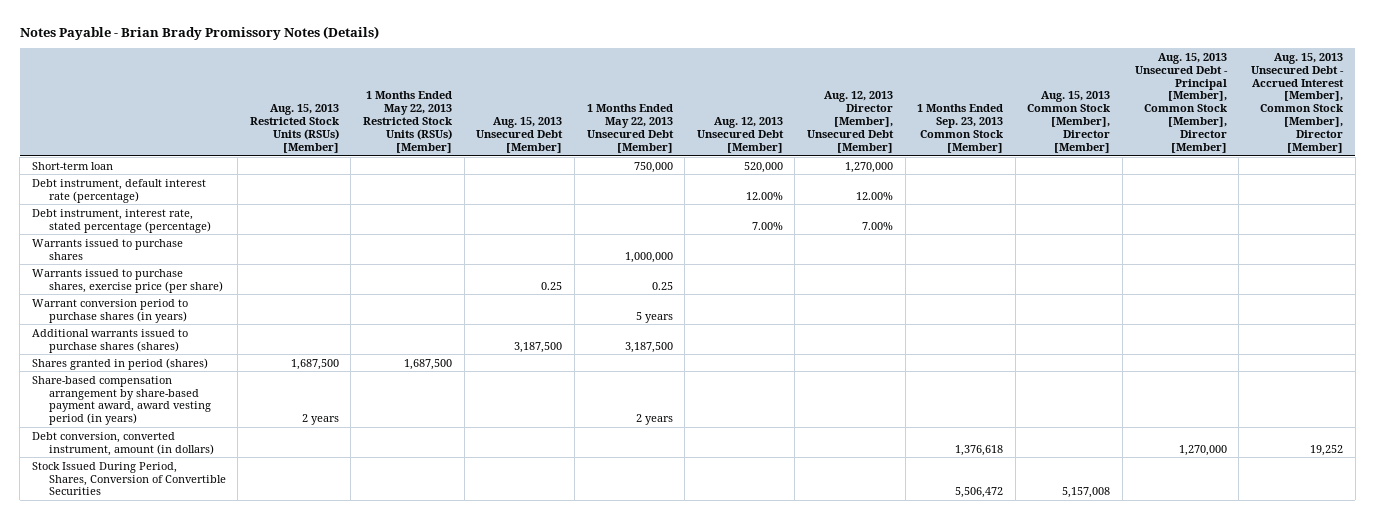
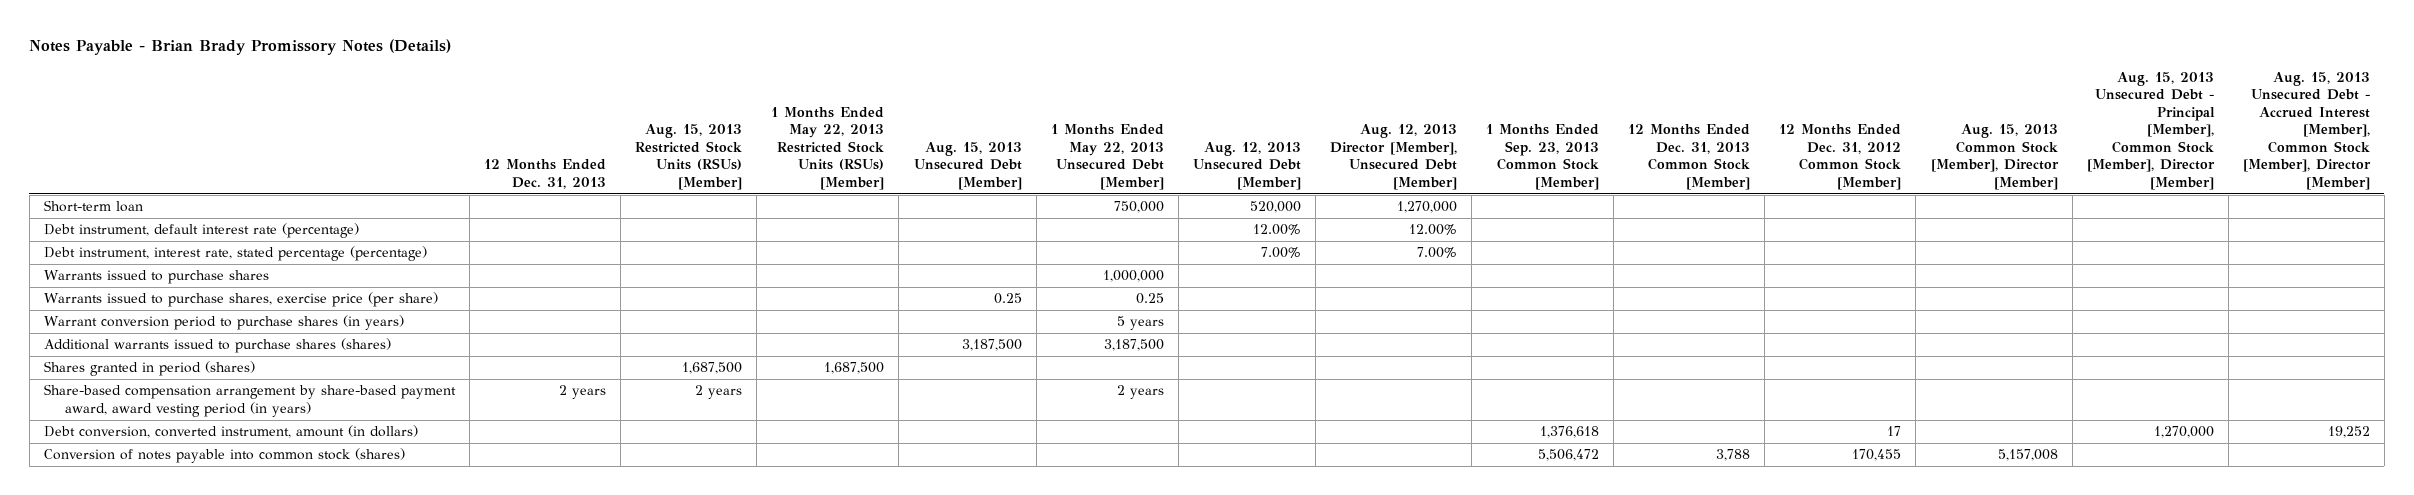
- | Aug. 15, 2013 Restricted Stock Units (RSUs) [Member] | 1 Months Ended May 22, 2013 Restricted Stock Units (RSUs) [Member] | Aug. 15, 2013 Unsecured Debt [Member] | 1 Months Ended May 22, 2013 Unsecured Debt [Member] | Aug. 12, 2013 Unsecured Debt [Member] | Aug. 12, 2013 Director [Member], Unsecured Debt [Member] | 1 Months Ended Sep. 23, 2013 Common Stock [Member] | Aug. 15, 2013 Common Stock [Member], Director [Member] | Aug. 15, 2013 Unsecured Debt - Principal [Member], Common Stock [Member], Director [Member] | Aug. 15, 2013 Unsecured Debt - Accrued Interest [Member], Common Stock [Member], Director [Member]
+ | 12 Months Ended Dec. 31, 2013 | Aug. 15, 2013 Restricted Stock Units (RSUs) [Member] | 1 Months Ended May 22, 2013 Restricted Stock Units (RSUs) [Member] | Aug. 15, 2013 Unsecured Debt [Member] | 1 Months Ended May 22, 2013 Unsecured Debt [Member] | Aug. 12, 2013 Unsecured Debt [Member] | Aug. 12, 2013 Director [Member], Unsecured Debt [Member] | 1 Months Ended Sep. 23, 2013 Common Stock [Member] | 12 Months Ended Dec. 31, 2013 Common Stock [Member] | 12 Months Ended Dec. 31, 2012 Common Stock [Member] | Aug. 15, 2013 Common Stock [Member], Director [Member] | Aug. 15, 2013 Unsecured Debt - Principal [Member], Common Stock [Member], Director [Member] | Aug. 15, 2013 Unsecured Debt - Accrued Interest [Member], Common Stock [Member], Director [Member]
- Stock Issued During Period, Shares, Conversion of Convertible Securities | | | | | | | 5,506,472 | 5,157,008 | |
+ Conversion of notes payable into common stock (shares) | | | | | | | | 5,506,472 | 3,788 | 170,455 | 5,157,008 | |

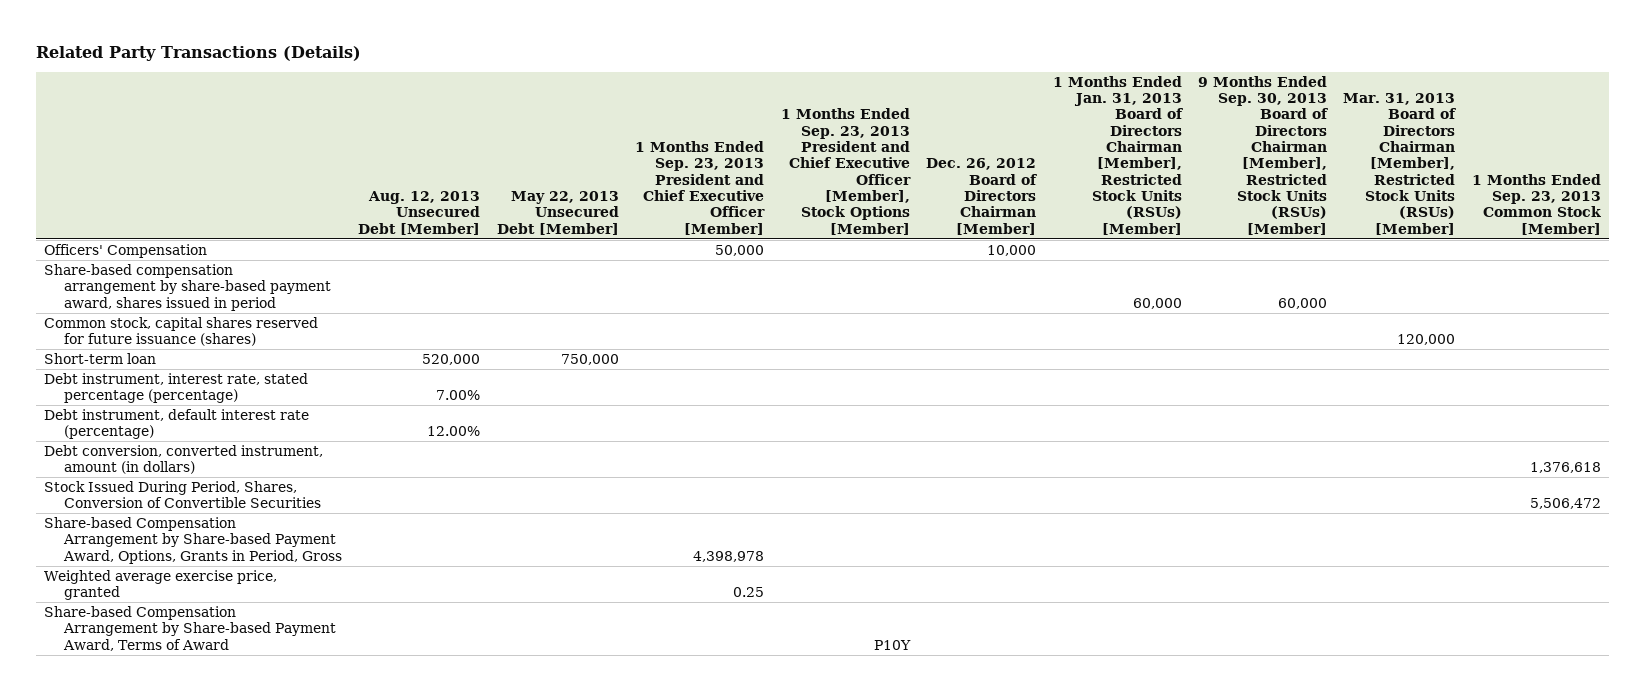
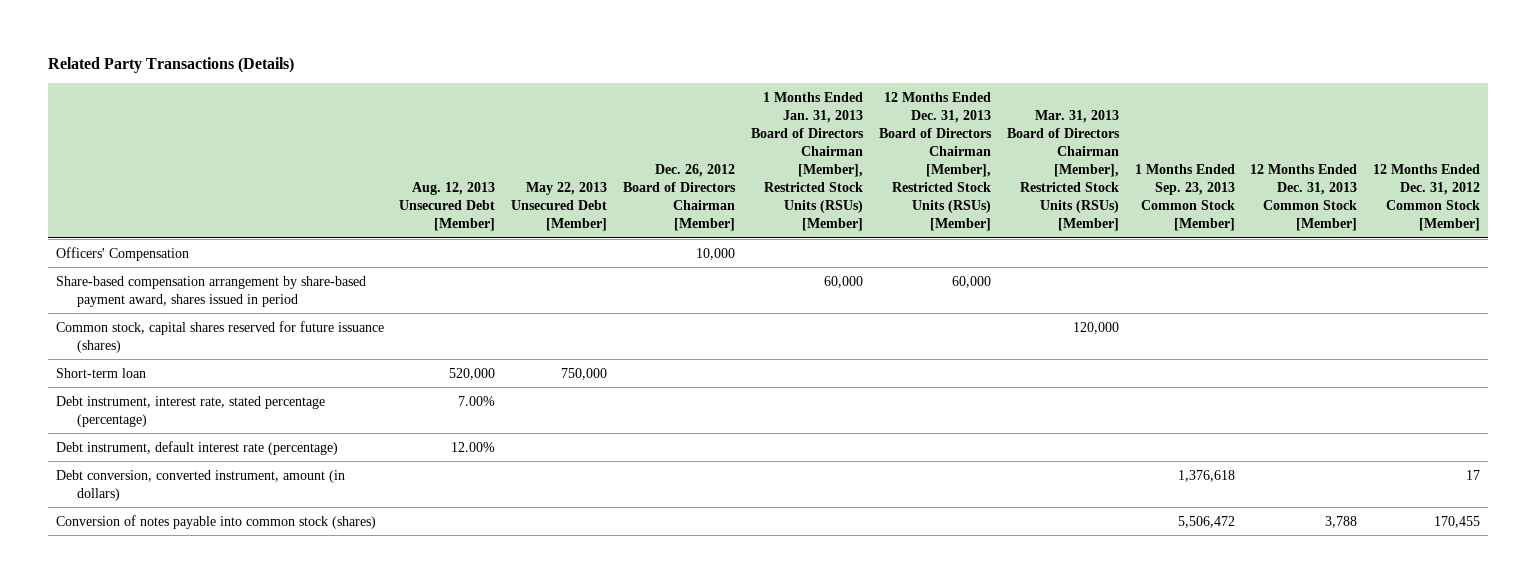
- | Aug. 12, 2013 Unsecured Debt [Member] | May 22, 2013 Unsecured Debt [Member] | 1 Months Ended Sep. 23, 2013 President and Chief Executive Officer [Member] | 1 Months Ended Sep. 23, 2013 President and Chief Executive Officer [Member], Stock Options [Member] | Dec. 26, 2012 Board of Directors Chairman [Member] | 1 Months Ended Jan. 31, 2013 Board of Directors Chairman [Member], Restricted Stock Units (RSUs) [Member] | 9 Months Ended Sep. 30, 2013 Board of Directors Chairman [Member], Restricted Stock Units (RSUs) [Member] | Mar. 31, 2013 Board of Directors Chairman [Member], Restricted Stock Units (RSUs) [Member] | 1 Months Ended Sep. 23, 2013 Common Stock [Member]
+ | Aug. 12, 2013 Unsecured Debt [Member] | May 22, 2013 Unsecured Debt [Member] | Dec. 26, 2012 Board of Directors Chairman [Member] | 1 Months Ended Jan. 31, 2013 Board of Directors Chairman [Member], Restricted Stock Units (RSUs) [Member] | 12 Months Ended Dec. 31, 2013 Board of Directors Chairman [Member], Restricted Stock Units (RSUs) [Member] | Mar. 31, 2013 Board of Directors Chairman [Member], Restricted Stock Units (RSUs) [Member] | 1 Months Ended Sep. 23, 2013 Common Stock [Member] | 12 Months Ended Dec. 31, 2013 Common Stock [Member] | 12 Months Ended Dec. 31, 2012 Common Stock [Member]
- Stock Issued During Period, Shares, Conversion of Convertible Securities | | | | | | | | | 5,506,472
- Share-based Compensation Arrangement by Share-based Payment Award, Options, Grants in Period, Gross | | | 4,398,978 | | | | | |
- Weighted average exercise price, granted | | | 0.25 | | | | | |
- Share-based Compensation Arrangement by Share-based Payment Award, Terms of Award | | | | P10Y | | | | |
+ Conversion of notes payable into common stock (shares) | | | | | | | 5,506,472 | 3,788 | 170,455

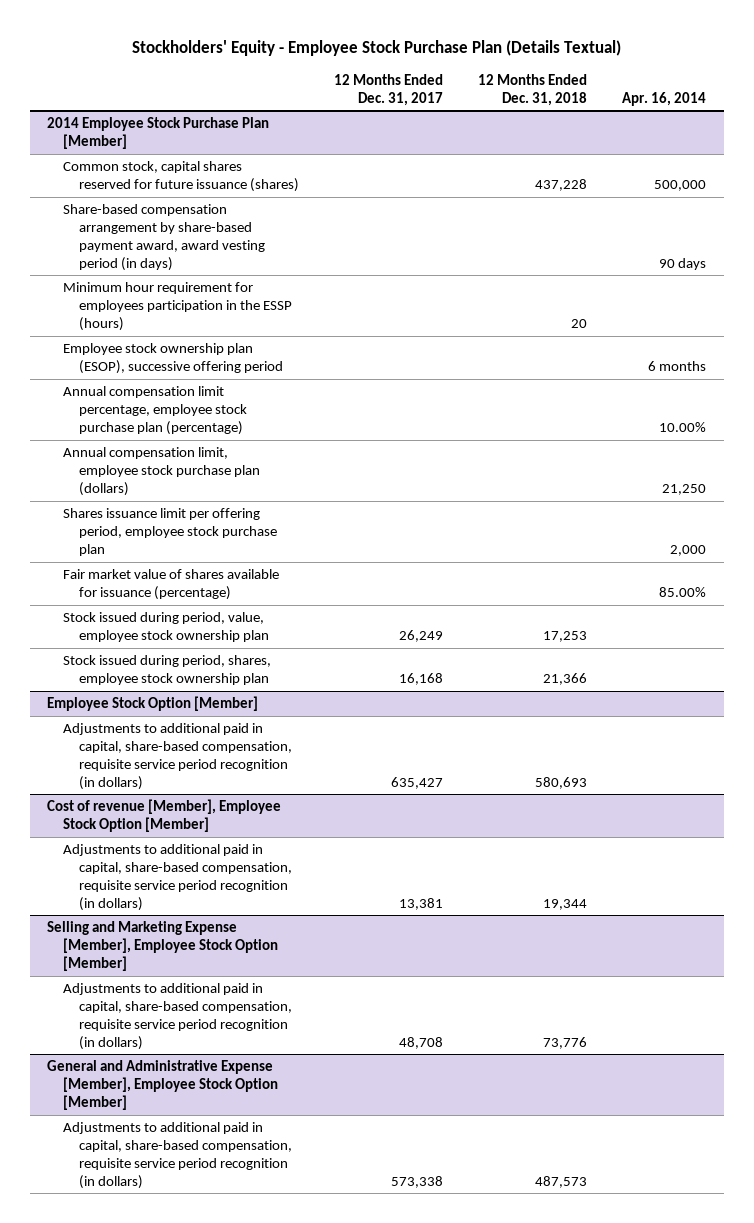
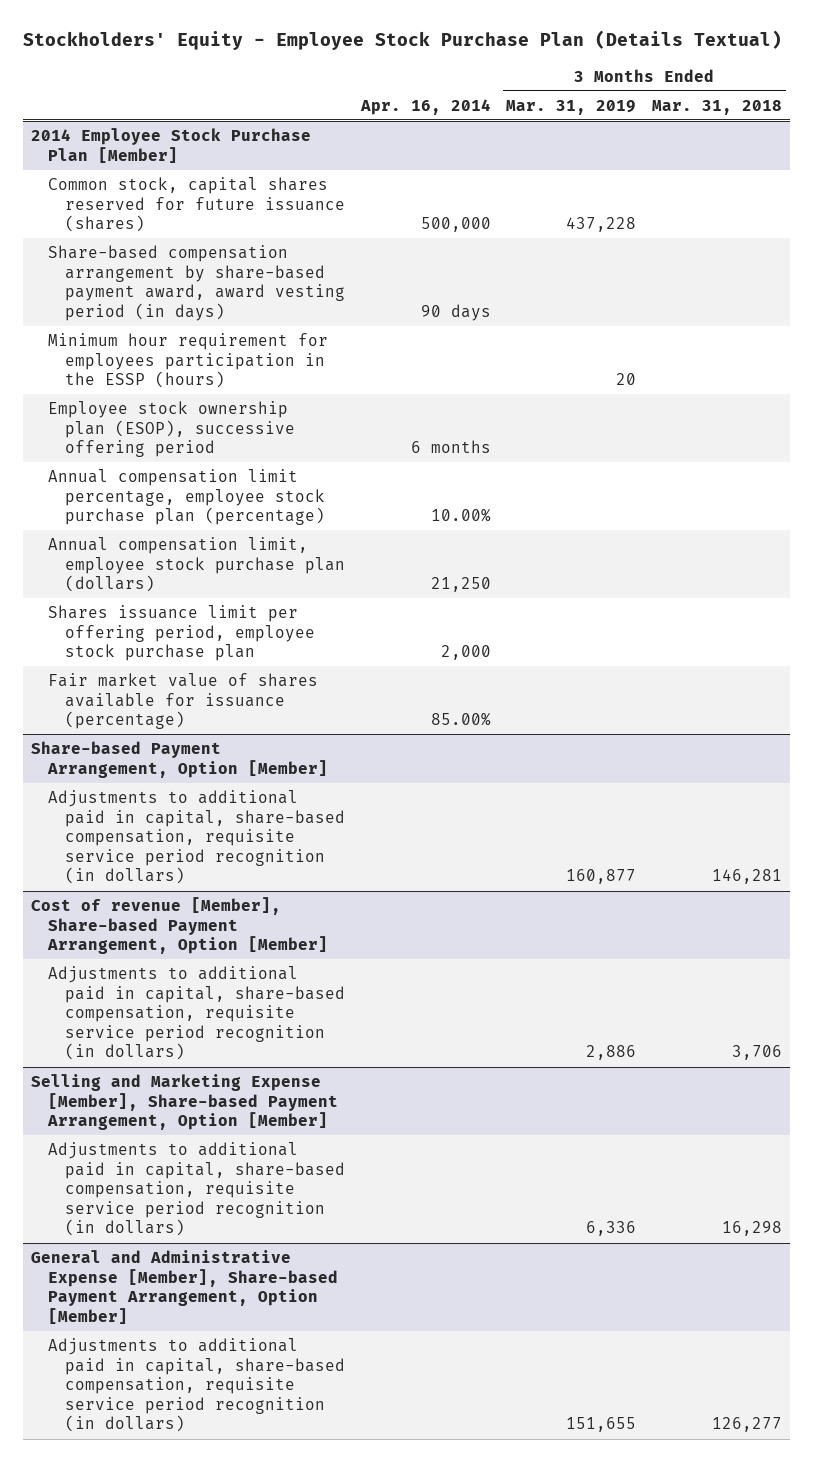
- | 12 Months Ended Dec. 31, 2017 | 12 Months Ended Dec. 31, 2018 | Apr. 16, 2014
+ | Apr. 16, 2014 | 3 Months Ended Mar. 31, 2019 | 3 Months Ended Mar. 31, 2018
@ 2014 Employee Stock Purchase Plan [Member]
- Stock issued during period, value, employee stock ownership plan | 26,249 | 17,253 |
- Stock issued during period, shares, employee stock ownership plan | 16,168 | 21,366 |
- Employee Stock Option [Member]
+ Share-based Payment Arrangement, Option [Member]
- Cost of revenue [Member], Employee Stock Option [Member]
- Adjustments to additional paid in capital, share-based compensation, requisite service period recognition (in dollars) | 13,381 | 19,344 |
- Selling and Marketing Expense [Member], Employee Stock Option [Member]
- Adjustments to additional paid in capital, share-based compensation, requisite service period recognition (in dollars) | 48,708 | 73,776 |
- General and Administrative Expense [Member], Employee Stock Option [Member]
- Adjustments to additional paid in capital, share-based compensation, requisite service period recognition (in dollars) | 573,338 | 487,573 |
+ Cost of revenue [Member], Share-based Payment Arrangement, Option [Member]
+ Adjustments to additional paid in capital, share-based compensation, requisite service period recognition (in dollars) | | 2,886 | 3,706
+ Selling and Marketing Expense [Member], Share-based Payment Arrangement, Option [Member]
+ Adjustments to additional paid in capital, share-based compensation, requisite service period recognition (in dollars) | | 6,336 | 16,298
+ General and Administrative Expense [Member], Share-based Payment Arrangement, Option [Member]
+ Adjustments to additional paid in capital, share-based compensation, requisite service period recognition (in dollars) | | 151,655 | 126,277

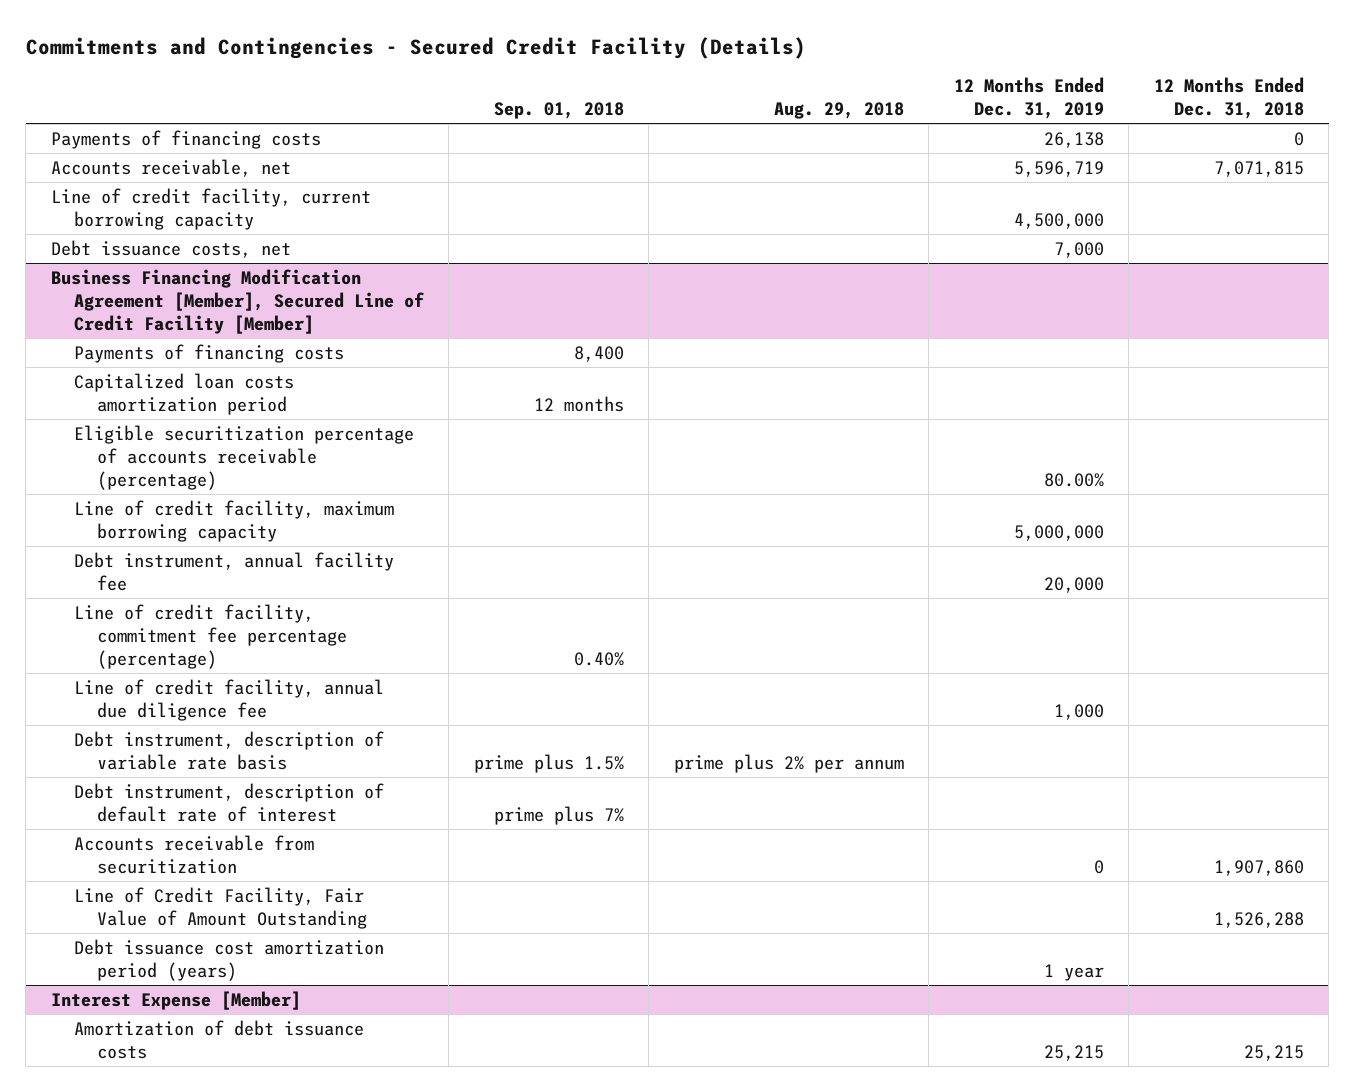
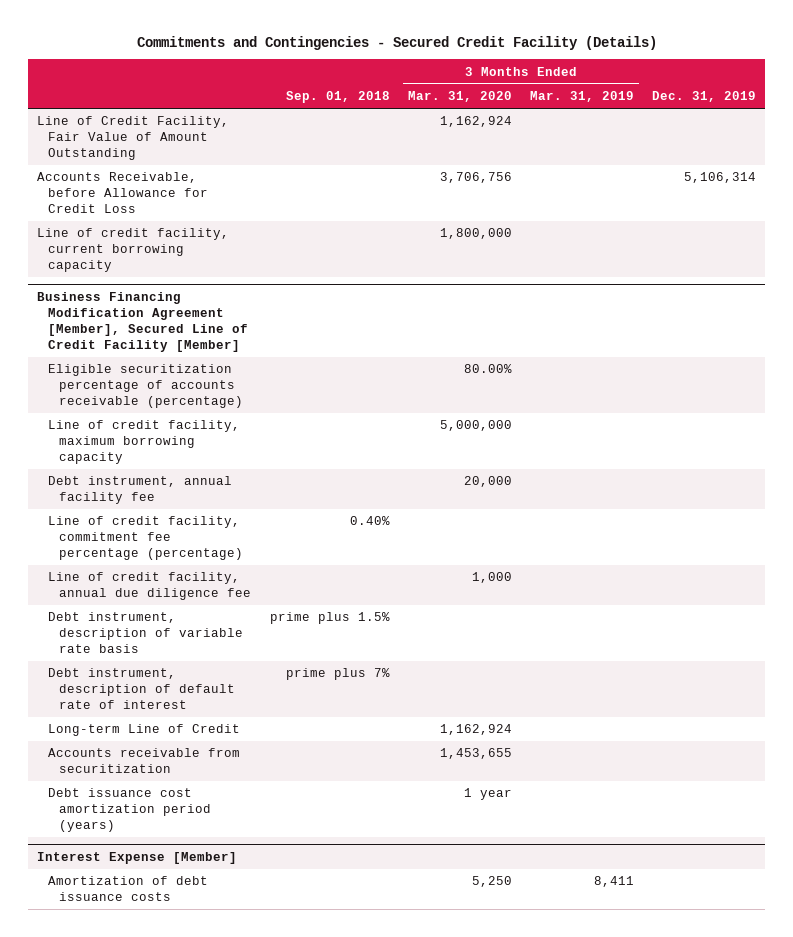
- | Sep. 01, 2018 | Aug. 29, 2018 | 12 Months Ended Dec. 31, 2019 | 12 Months Ended Dec. 31, 2018
+ | Sep. 01, 2018 | 3 Months Ended Mar. 31, 2020 | 3 Months Ended Mar. 31, 2019 | Dec. 31, 2019
- Payments of financing costs | | | 26,138 | 0
- Accounts receivable, net | | | 5,596,719 | 7,071,815
+ Line of Credit Facility, Fair Value of Amount Outstanding | | 1,162,924 | |
+ Accounts Receivable, before Allowance for Credit Loss | | 3,706,756 | | 5,106,314
- Debt issuance costs, net | | | 7,000 |
@ Business Financing Modification Agreement [Member], Secured Line of Credit Facility [Member]
- Payments of financing costs | 8,400 | | |
- Capitalized loan costs amortization period | 12 months | | |
+ Long-term Line of Credit | | 1,162,924 | |
- Line of Credit Facility, Fair Value of Amount Outstanding | | | | 1,526,288

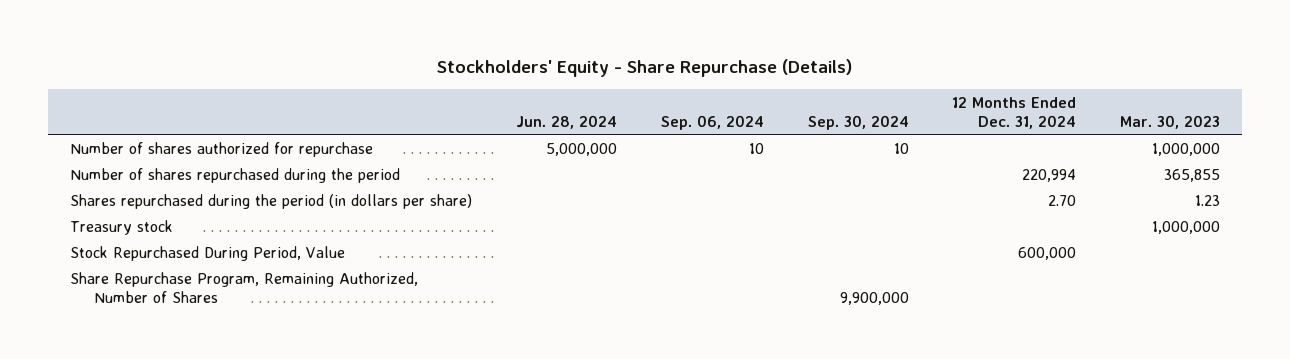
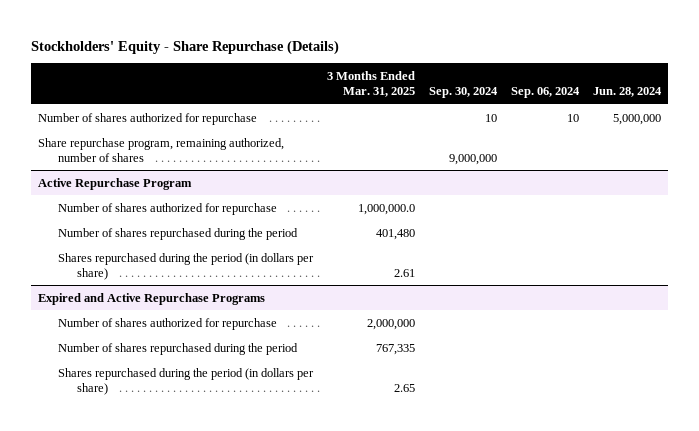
- | Jun. 28, 2024 | Sep. 06, 2024 | Sep. 30, 2024 | 12 Months Ended Dec. 31, 2024 | Mar. 30, 2023
+ | 3 Months Ended Mar. 31, 2025 | Sep. 30, 2024 | Sep. 06, 2024 | Jun. 28, 2024
- Number of shares repurchased during the period | | | | 220,994 | 365,855
- Shares repurchased during the period (in dollars per share) | | | | 2.70 | 1.23
- Treasury stock | | | | | 1,000,000
- Stock Repurchased During Period, Value | | | | 600,000 |
- Share Repurchase Program, Remaining Authorized, Number of Shares | | | 9,900,000 | |
+ Share repurchase program, remaining authorized, number of shares | | 9,000,000 | |
+ Active Repurchase Program
+ Number of shares authorized for repurchase | 1,000,000.0 | | |
+ Number of shares repurchased during the period | 401,480 | | |
+ Shares repurchased during the period (in dollars per share) | 2.61 | | |
+ Expired and Active Repurchase Programs
+ Number of shares authorized for repurchase | 2,000,000 | | |
+ Number of shares repurchased during the period | 767,335 | | |
+ Shares repurchased during the period (in dollars per share) | 2.65 | | |

